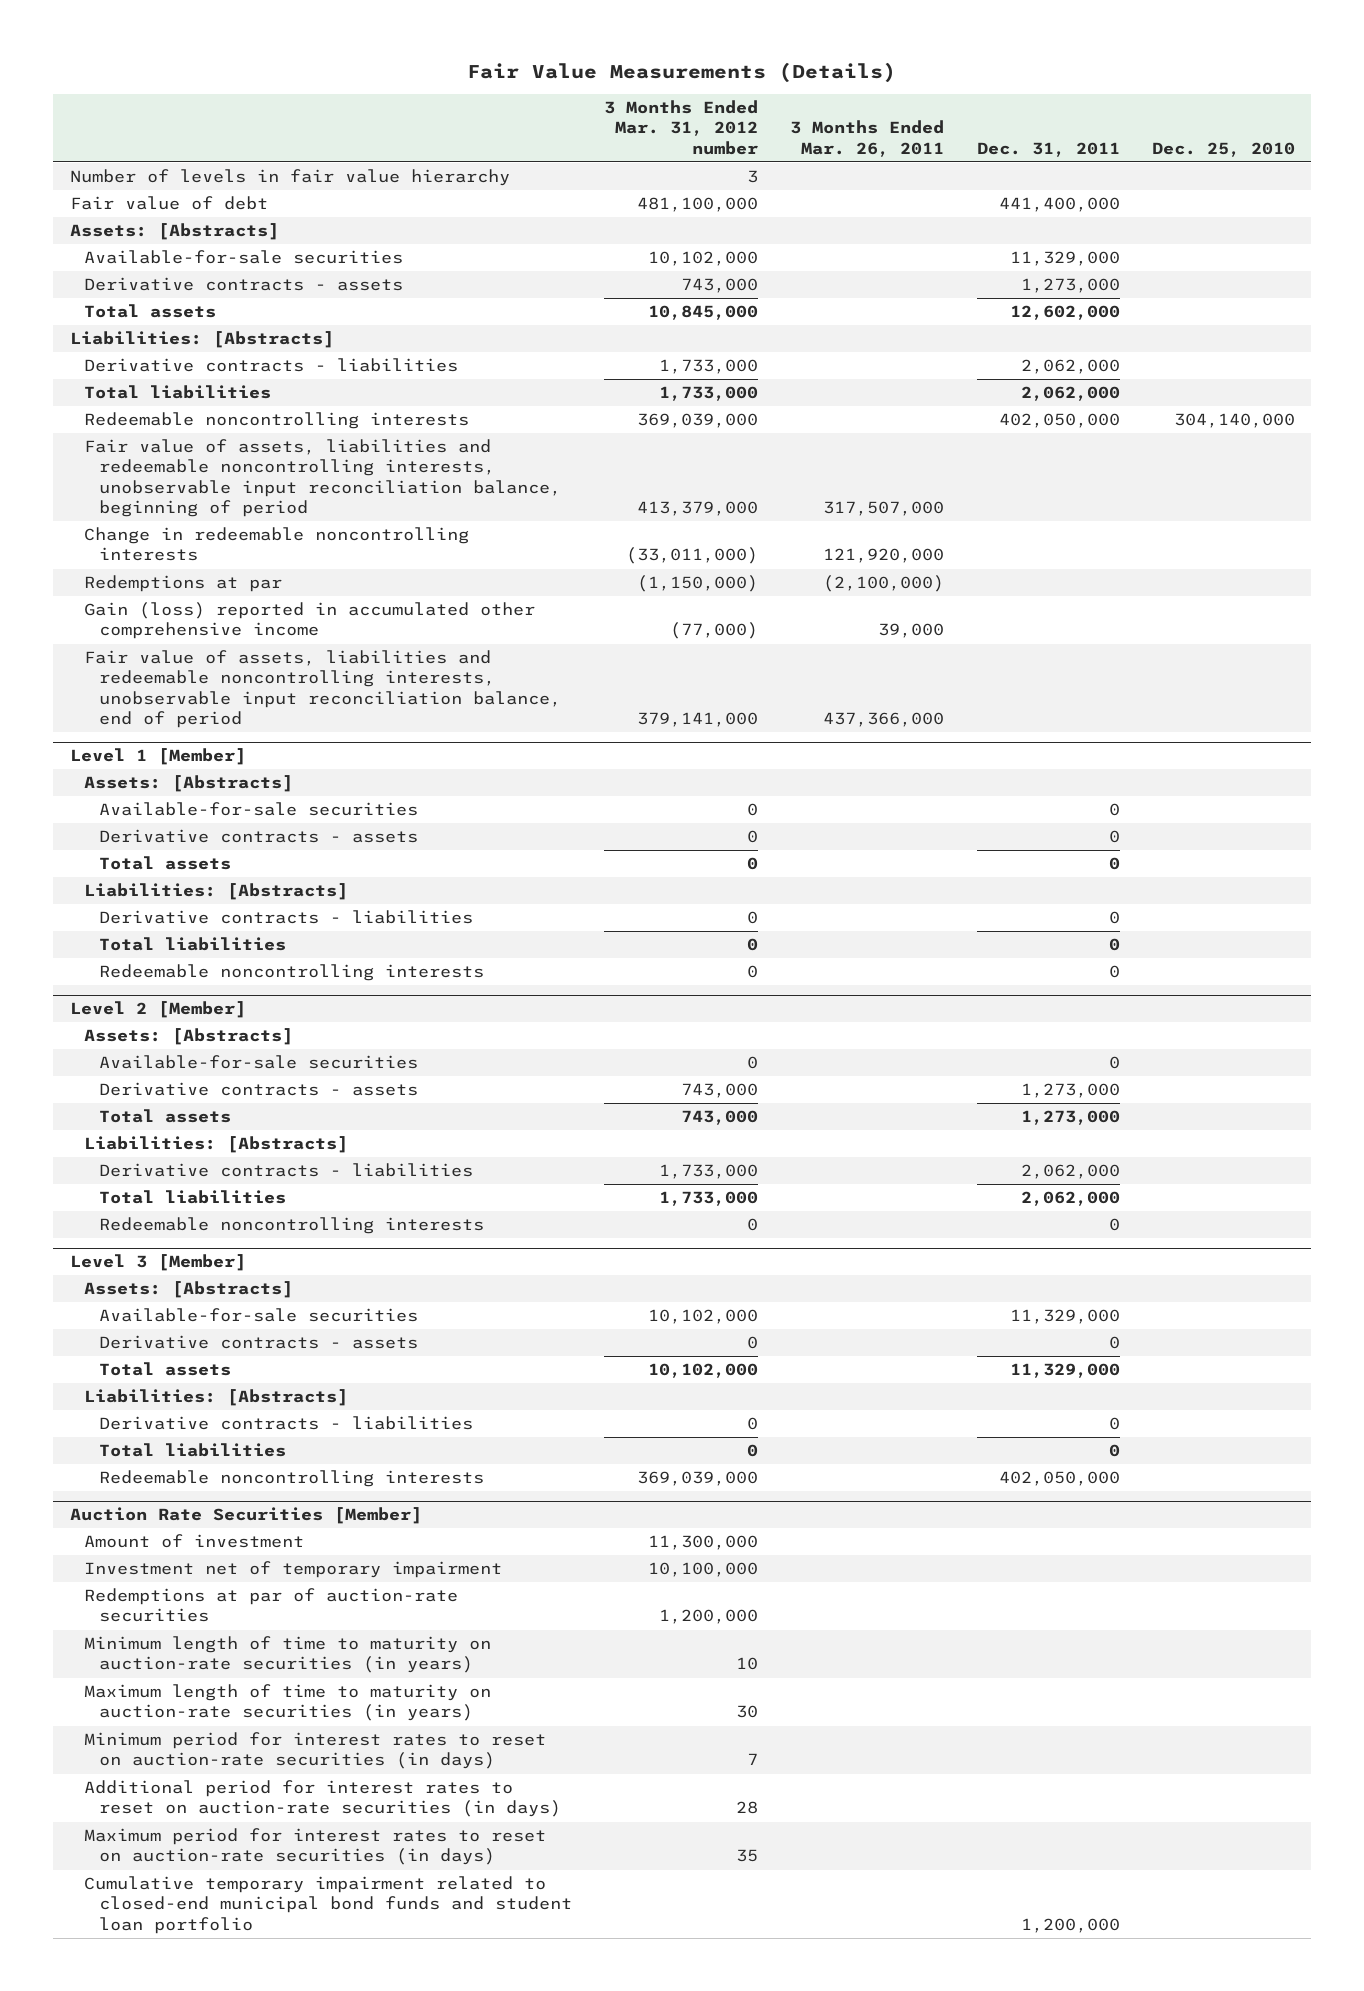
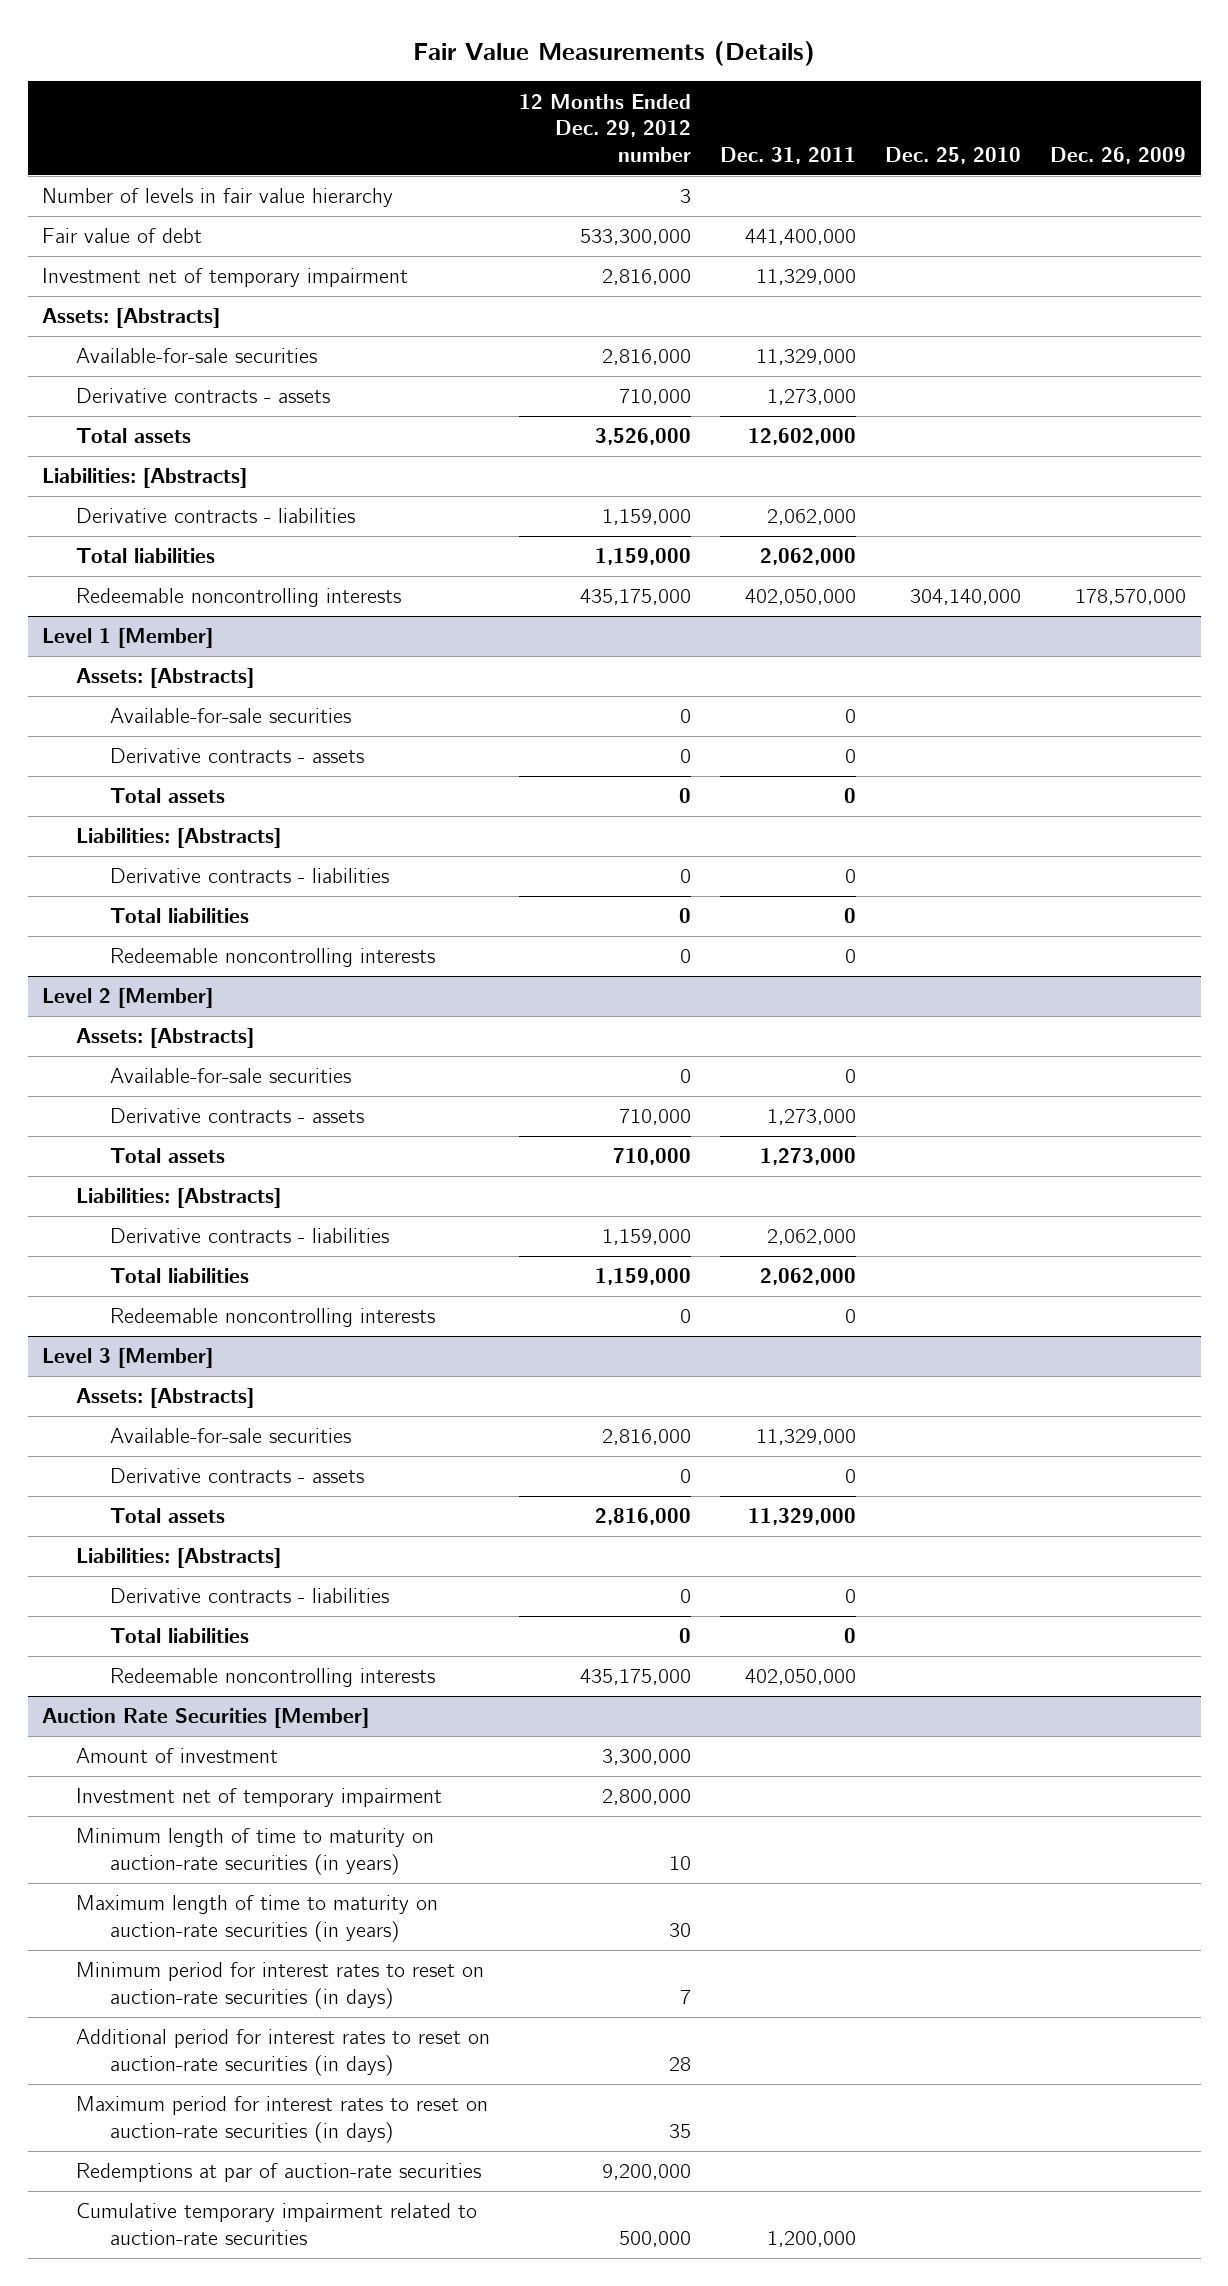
- | 3 Months Ended Mar. 31, 2012 number | 3 Months Ended Mar. 26, 2011 | Dec. 31, 2011 | Dec. 25, 2010
+ | 12 Months Ended Dec. 29, 2012 number | Dec. 31, 2011 | Dec. 25, 2010 | Dec. 26, 2009
+ Investment net of temporary impairment | 2,816,000 | 11,329,000 | |
- Fair value of assets, liabilities and redeemable noncontrolling interests, unobservable input reconciliation balance, beginning of period | 413,379,000 | 317,507,000 | |
- Change in redeemable noncontrolling interests | (33,011,000) | 121,920,000 | |
- Redemptions at par | (1,150,000) | (2,100,000) | |
- Gain (loss) reported in accumulated other comprehensive income | (77,000) | 39,000 | |
- Fair value of assets, liabilities and redeemable noncontrolling interests, unobservable input reconciliation balance, end of period | 379,141,000 | 437,366,000 | |
@ Auction Rate Securities [Member]
- Cumulative temporary impairment related to closed-end municipal bond funds and student loan portfolio | | | 1,200,000 |
moved down: Redemptions at par of auction-rate securities | 9,200,000 | | |
+ Cumulative temporary impairment related to auction-rate securities | 500,000 | 1,200,000 | |

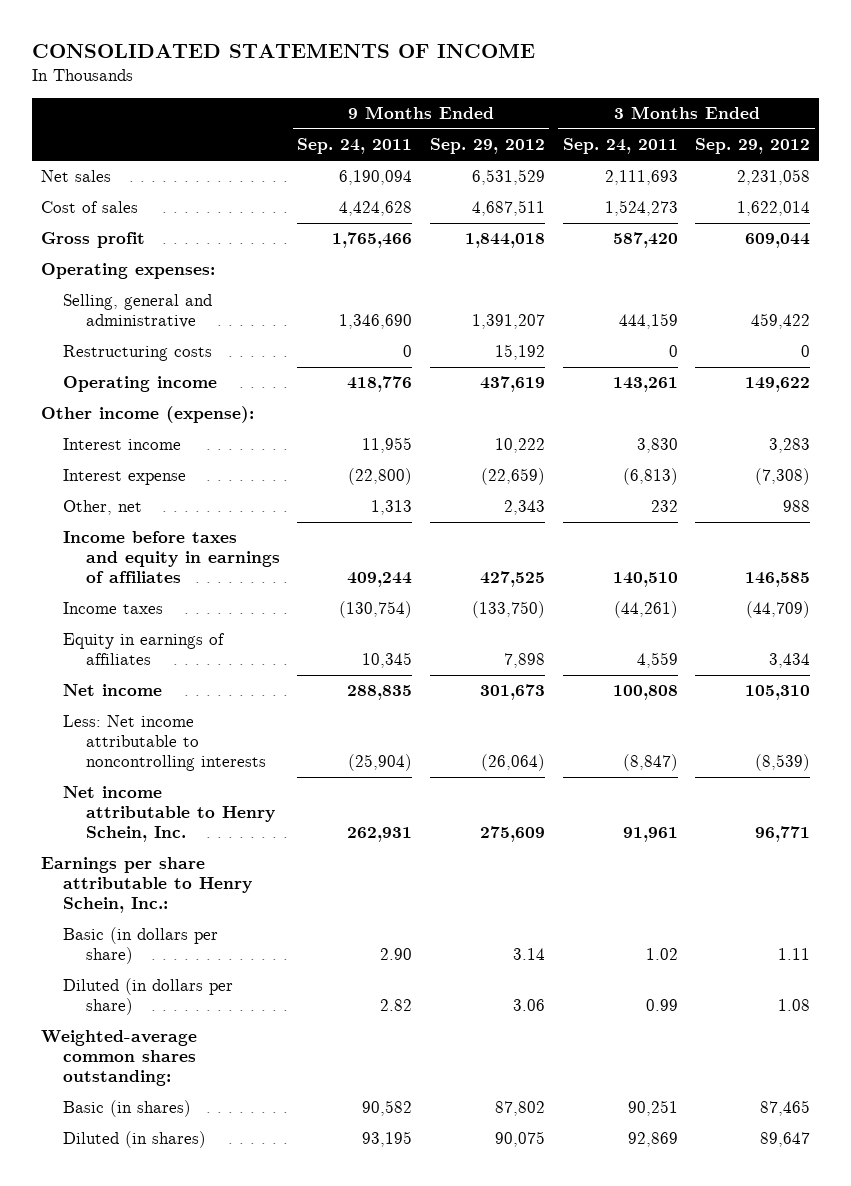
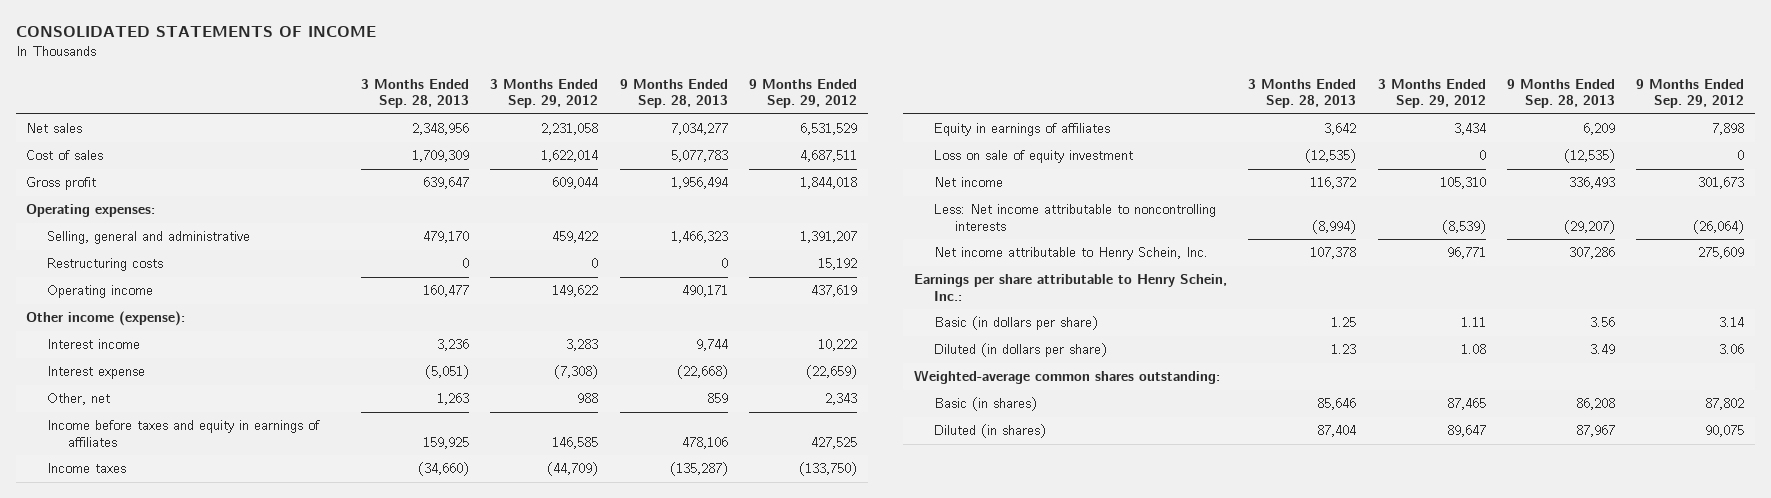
- | 9 Months Ended Sep. 24, 2011 | 9 Months Ended Sep. 29, 2012 | 3 Months Ended Sep. 24, 2011 | 3 Months Ended Sep. 29, 2012
+ | 3 Months Ended Sep. 28, 2013 | 3 Months Ended Sep. 29, 2012 | 9 Months Ended Sep. 28, 2013 | 9 Months Ended Sep. 29, 2012
+ Loss on sale of equity investment | (12,535) | 0 | (12,535) | 0

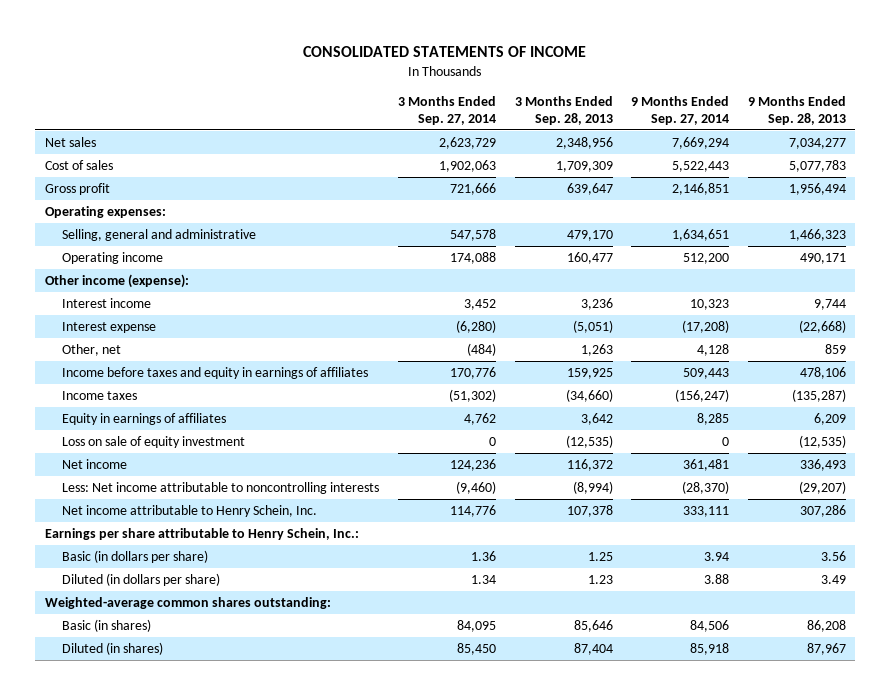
- | 3 Months Ended Sep. 28, 2013 | 3 Months Ended Sep. 29, 2012 | 9 Months Ended Sep. 28, 2013 | 9 Months Ended Sep. 29, 2012
+ | 3 Months Ended Sep. 27, 2014 | 3 Months Ended Sep. 28, 2013 | 9 Months Ended Sep. 27, 2014 | 9 Months Ended Sep. 28, 2013
- Restructuring costs | 0 | 0 | 0 | 15,192

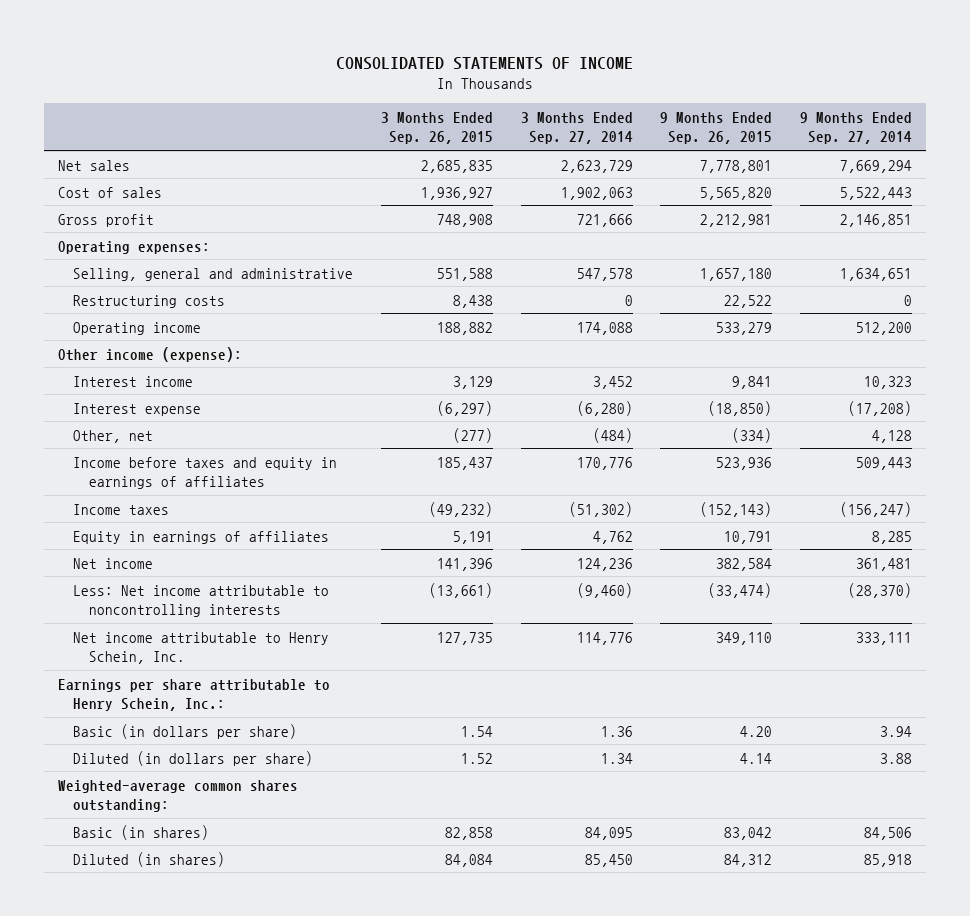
- | 3 Months Ended Sep. 27, 2014 | 3 Months Ended Sep. 28, 2013 | 9 Months Ended Sep. 27, 2014 | 9 Months Ended Sep. 28, 2013
+ | 3 Months Ended Sep. 26, 2015 | 3 Months Ended Sep. 27, 2014 | 9 Months Ended Sep. 26, 2015 | 9 Months Ended Sep. 27, 2014
+ Restructuring costs | 8,438 | 0 | 22,522 | 0
- Loss on sale of equity investment | 0 | (12,535) | 0 | (12,535)

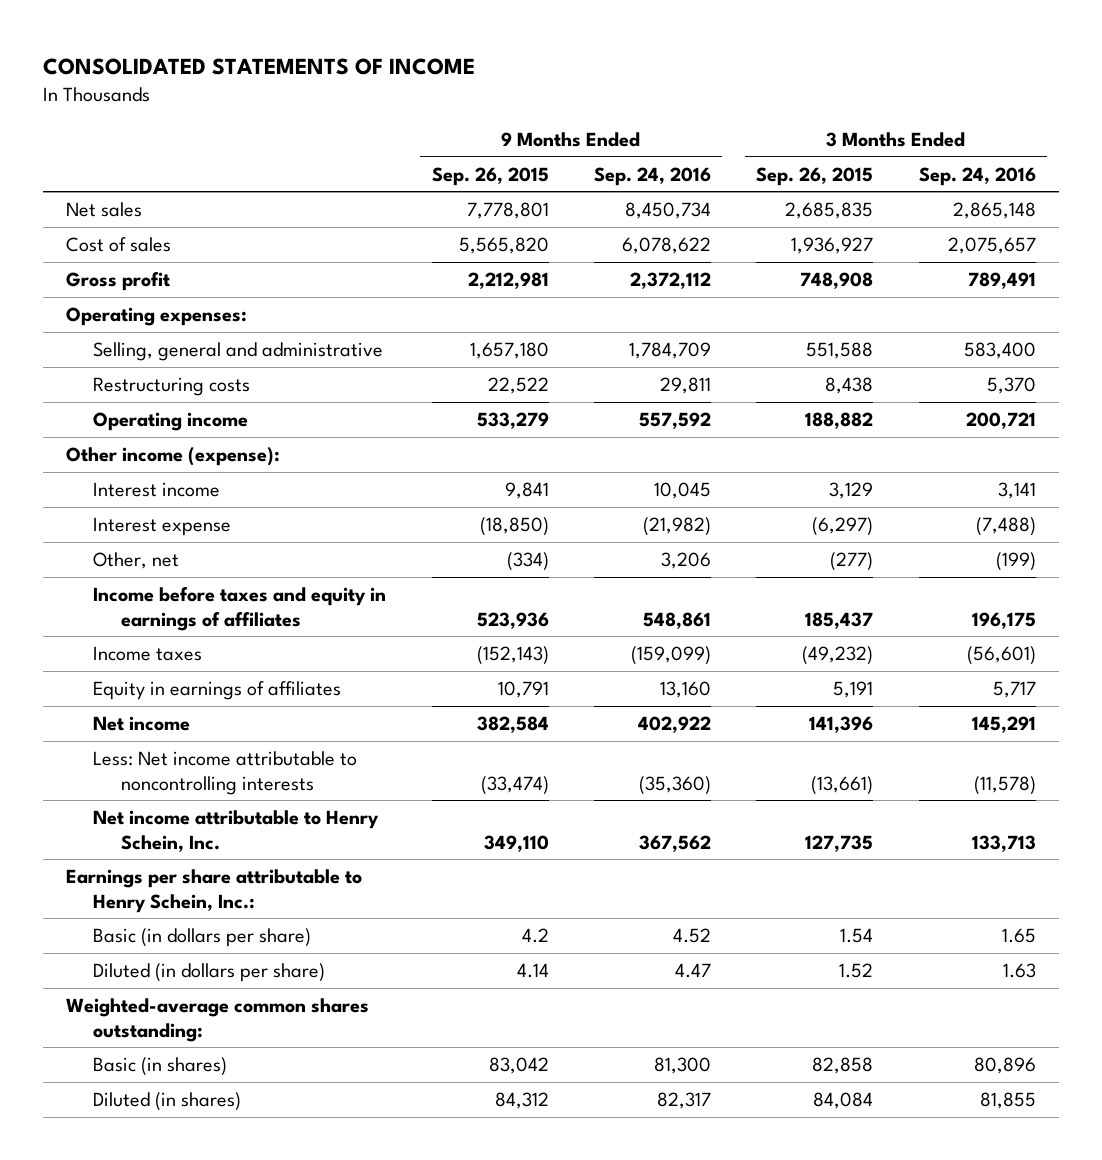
- | 3 Months Ended Sep. 26, 2015 | 3 Months Ended Sep. 27, 2014 | 9 Months Ended Sep. 26, 2015 | 9 Months Ended Sep. 27, 2014
+ | 9 Months Ended Sep. 26, 2015 | 9 Months Ended Sep. 24, 2016 | 3 Months Ended Sep. 26, 2015 | 3 Months Ended Sep. 24, 2016
- Basic (in dollars per share) | 1.54 | 1.36 | 4.20 | 3.94
+ Basic (in dollars per share) | 4.2 | 4.52 | 1.54 | 1.65

